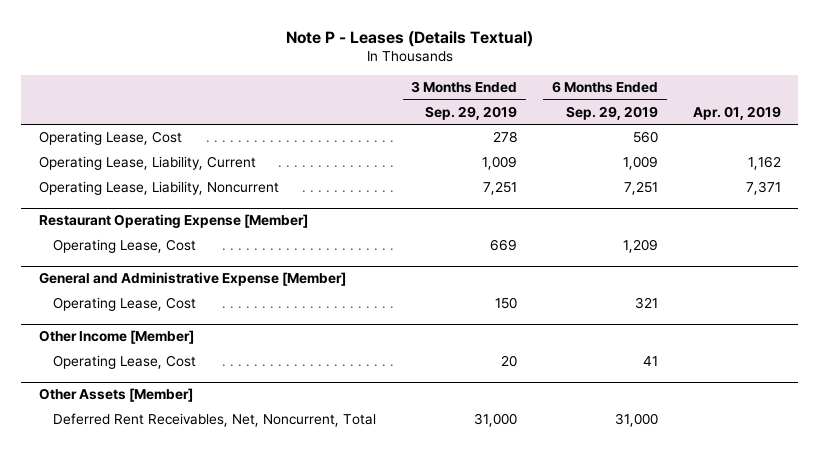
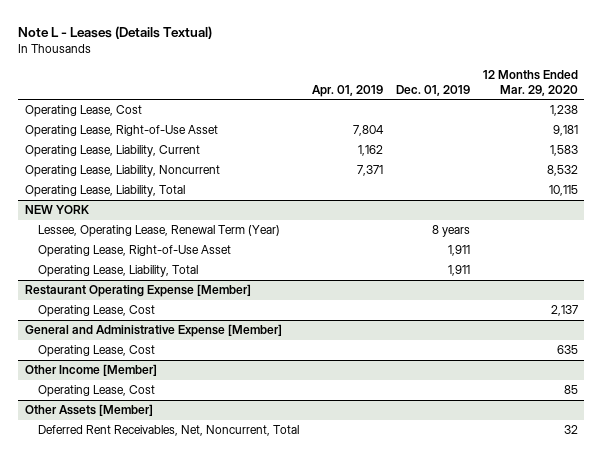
- Note P - Leases (Details Textual)
+ Note L - Leases (Details Textual)
- | 3 Months Ended Sep. 29, 2019 | 6 Months Ended Sep. 29, 2019 | Apr. 01, 2019
+ | Apr. 01, 2019 | Dec. 01, 2019 | 12 Months Ended Mar. 29, 2020
+ Operating Lease, Right-of-Use Asset | 7,804 | | 9,181
+ Operating Lease, Liability, Total | | | 10,115
+ NEW YORK
+ Lessee, Operating Lease, Renewal Term (Year) | | 8 years |
+ Operating Lease, Right-of-Use Asset | | 1,911 |
+ Operating Lease, Liability, Total | | 1,911 |

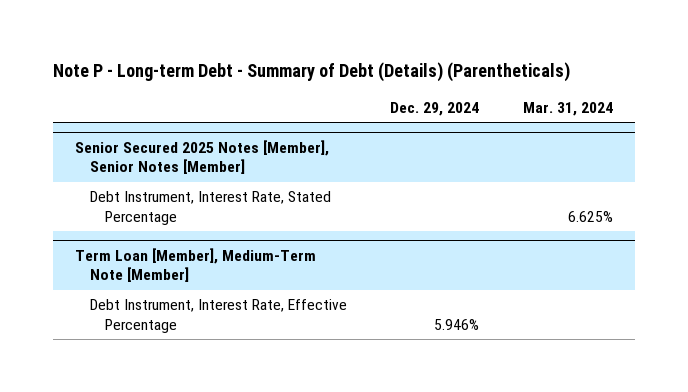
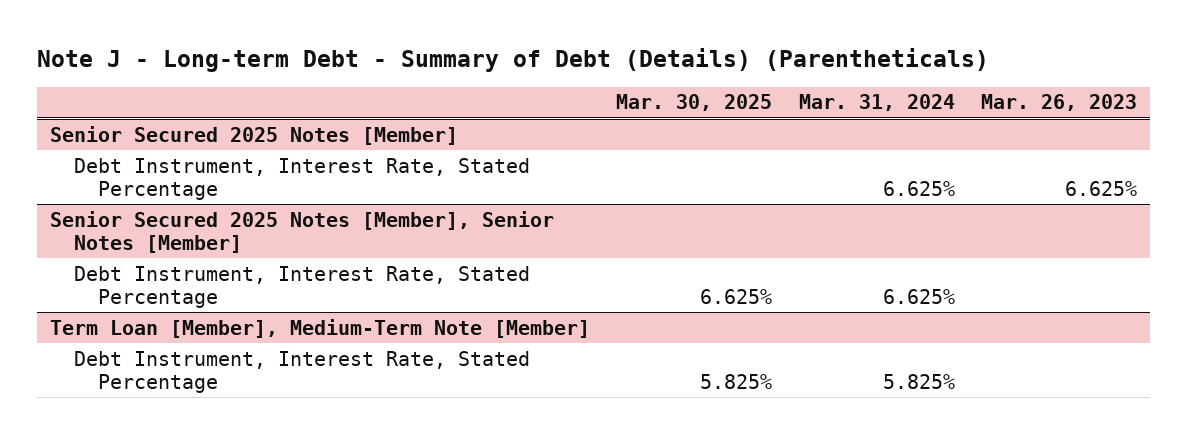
- Note P - Long-term Debt - Summary of Debt (Details) (Parentheticals)
+ Note J - Long-term Debt - Summary of Debt (Details) (Parentheticals)
- | Dec. 29, 2024 | Mar. 31, 2024
+ | Mar. 30, 2025 | Mar. 31, 2024 | Mar. 26, 2023
+ Senior Secured 2025 Notes [Member]
+ Debt Instrument, Interest Rate, Stated Percentage | | 6.625% | 6.625%
@ Term Loan [Member], Medium-Term Note [Member]
- Debt Instrument, Interest Rate, Effective Percentage | 5.946% |
+ Debt Instrument, Interest Rate, Stated Percentage | 5.825% | 5.825% |

